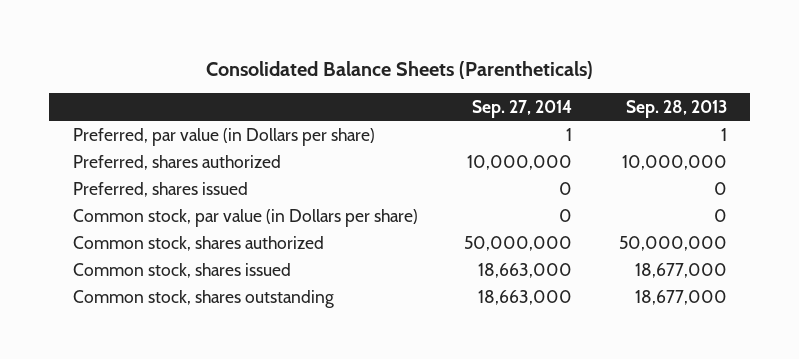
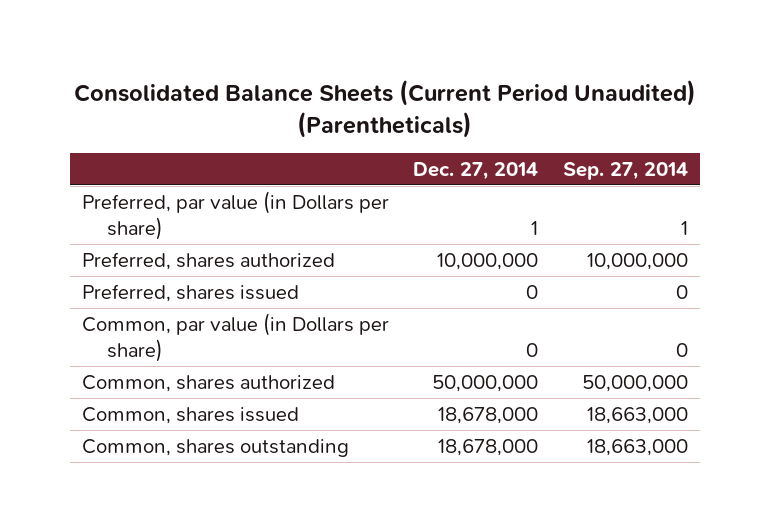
- Consolidated Balance Sheets (Parentheticals)
+ Consolidated Balance Sheets (Current Period Unaudited) (Parentheticals)
- | Sep. 27, 2014 | Sep. 28, 2013
+ | Dec. 27, 2014 | Sep. 27, 2014
- Common stock, par value (in Dollars per share) | 0 | 0
- Common stock, shares authorized | 50,000,000 | 50,000,000
- Common stock, shares issued | 18,663,000 | 18,677,000
- Common stock, shares outstanding | 18,663,000 | 18,677,000
+ Common, par value (in Dollars per share) | 0 | 0
+ Common, shares authorized | 50,000,000 | 50,000,000
+ Common, shares issued | 18,678,000 | 18,663,000
+ Common, shares outstanding | 18,678,000 | 18,663,000

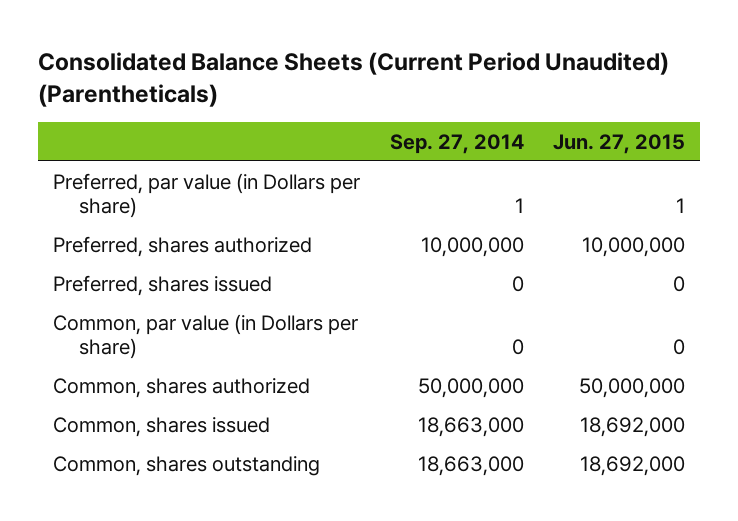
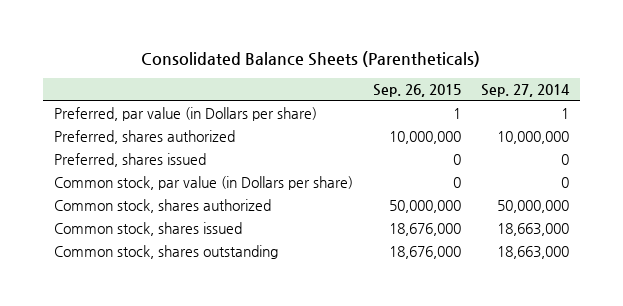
- Consolidated Balance Sheets (Current Period Unaudited) (Parentheticals)
+ Consolidated Balance Sheets (Parentheticals)
- | Sep. 27, 2014 | Jun. 27, 2015
+ | Sep. 26, 2015 | Sep. 27, 2014
- Common, par value (in Dollars per share) | 0 | 0
- Common, shares authorized | 50,000,000 | 50,000,000
- Common, shares issued | 18,663,000 | 18,692,000
- Common, shares outstanding | 18,663,000 | 18,692,000
+ Common stock, par value (in Dollars per share) | 0 | 0
+ Common stock, shares authorized | 50,000,000 | 50,000,000
+ Common stock, shares issued | 18,676,000 | 18,663,000
+ Common stock, shares outstanding | 18,676,000 | 18,663,000

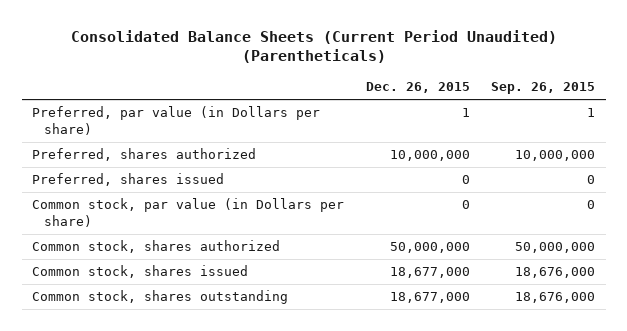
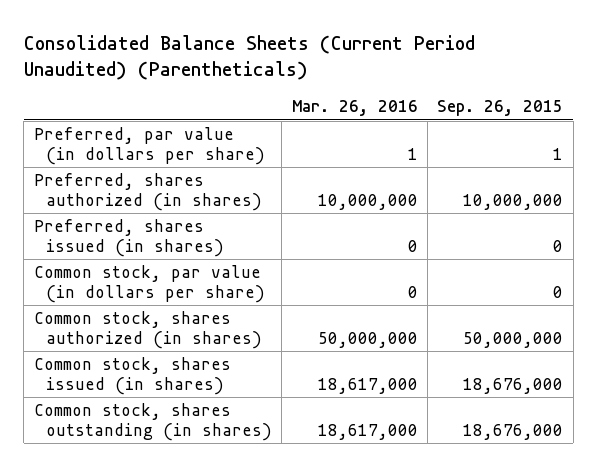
- | Dec. 26, 2015 | Sep. 26, 2015
+ | Mar. 26, 2016 | Sep. 26, 2015
- Preferred, par value (in Dollars per share) | 1 | 1
- Preferred, shares authorized | 10,000,000 | 10,000,000
- Preferred, shares issued | 0 | 0
- Common stock, par value (in Dollars per share) | 0 | 0
- Common stock, shares authorized | 50,000,000 | 50,000,000
- Common stock, shares issued | 18,677,000 | 18,676,000
- Common stock, shares outstanding | 18,677,000 | 18,676,000
+ Preferred, par value (in dollars per share) | 1 | 1
+ Preferred, shares authorized (in shares) | 10,000,000 | 10,000,000
+ Preferred, shares issued (in shares) | 0 | 0
+ Common stock, par value (in dollars per share) | 0 | 0
+ Common stock, shares authorized (in shares) | 50,000,000 | 50,000,000
+ Common stock, shares issued (in shares) | 18,617,000 | 18,676,000
+ Common stock, shares outstanding (in shares) | 18,617,000 | 18,676,000

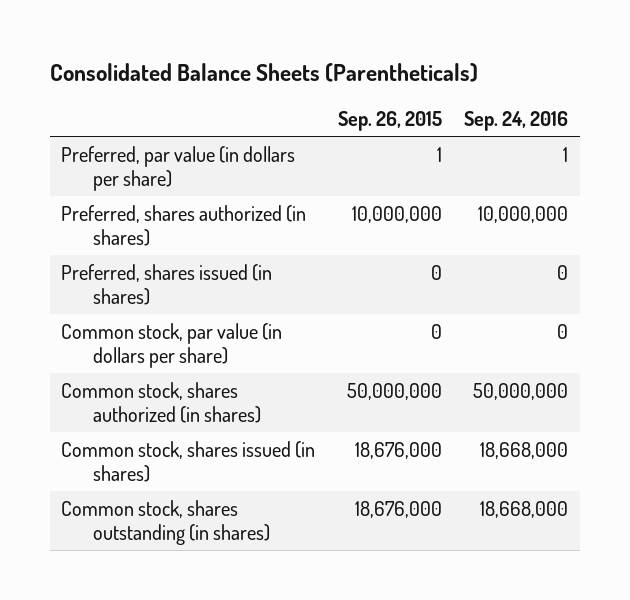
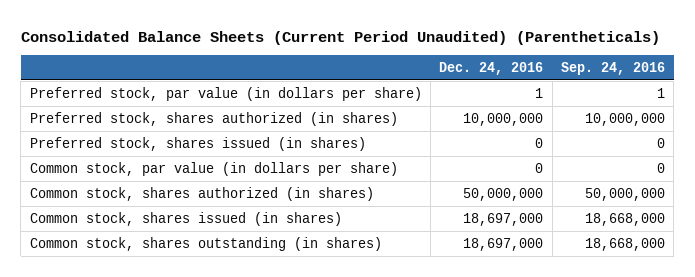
- Consolidated Balance Sheets (Parentheticals)
+ Consolidated Balance Sheets (Current Period Unaudited) (Parentheticals)
- | Sep. 26, 2015 | Sep. 24, 2016
+ | Dec. 24, 2016 | Sep. 24, 2016
- Preferred, par value (in dollars per share) | 1 | 1
- Preferred, shares authorized (in shares) | 10,000,000 | 10,000,000
- Preferred, shares issued (in shares) | 0 | 0
+ Preferred stock, par value (in dollars per share) | 1 | 1
+ Preferred stock, shares authorized (in shares) | 10,000,000 | 10,000,000
+ Preferred stock, shares issued (in shares) | 0 | 0

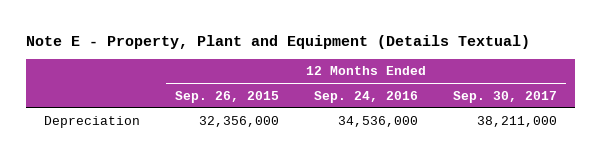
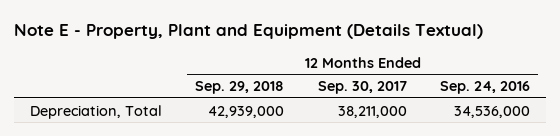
- | 12 Months Ended Sep. 26, 2015 | 12 Months Ended Sep. 24, 2016 | 12 Months Ended Sep. 30, 2017
+ | 12 Months Ended Sep. 29, 2018 | 12 Months Ended Sep. 30, 2017 | 12 Months Ended Sep. 24, 2016
- Depreciation | 32,356,000 | 34,536,000 | 38,211,000
+ Depreciation, Total | 42,939,000 | 38,211,000 | 34,536,000

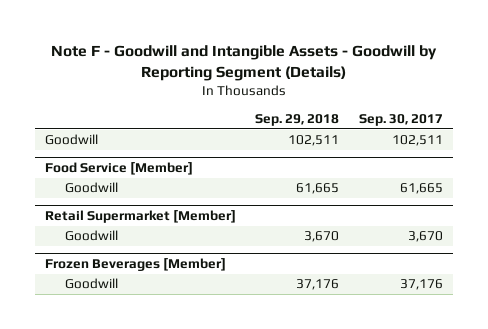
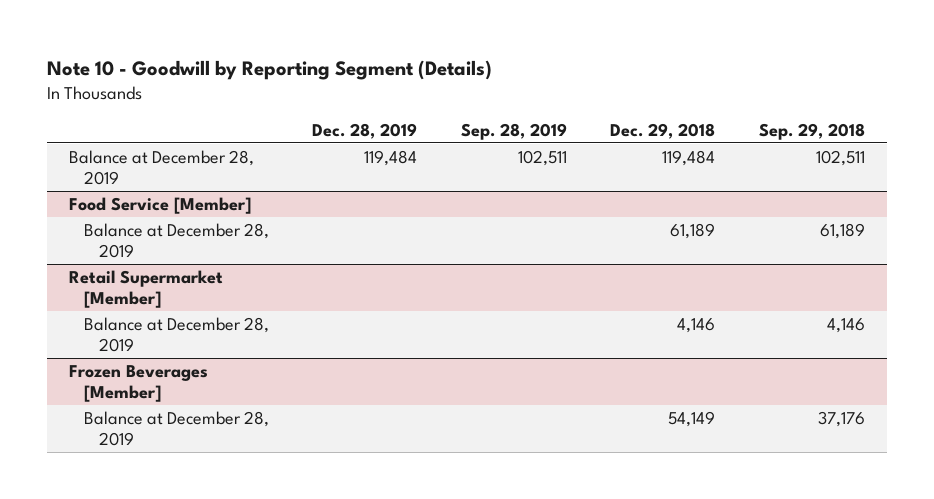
- Note F - Goodwill and Intangible Assets - Goodwill by Reporting Segment (Details)
+ Note 10 - Goodwill by Reporting Segment (Details)
- | Sep. 29, 2018 | Sep. 30, 2017
+ | Dec. 28, 2019 | Sep. 28, 2019 | Dec. 29, 2018 | Sep. 29, 2018
- Goodwill | 102,511 | 102,511
+ Balance at December 28, 2019 | 119,484 | 102,511 | 119,484 | 102,511
@ Food Service [Member]
- Goodwill | 61,665 | 61,665
+ Balance at December 28, 2019 | | | 61,189 | 61,189
@ Retail Supermarket [Member]
- Goodwill | 3,670 | 3,670
+ Balance at December 28, 2019 | | | 4,146 | 4,146
@ Frozen Beverages [Member]
- Goodwill | 37,176 | 37,176
+ Balance at December 28, 2019 | | | 54,149 | 37,176

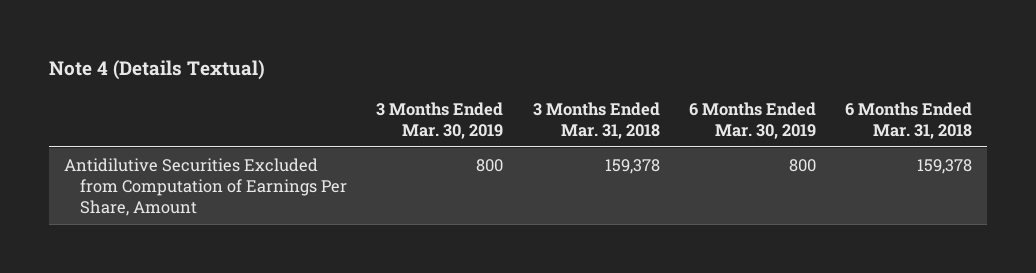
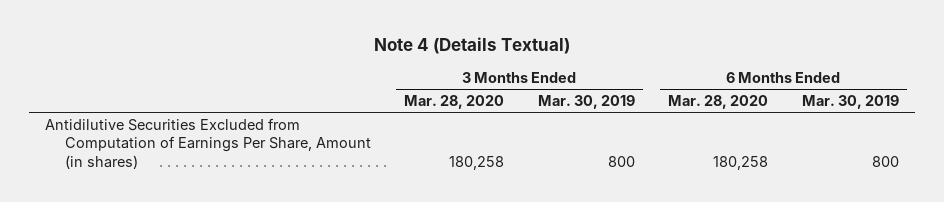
- | 3 Months Ended Mar. 30, 2019 | 3 Months Ended Mar. 31, 2018 | 6 Months Ended Mar. 30, 2019 | 6 Months Ended Mar. 31, 2018
+ | 3 Months Ended Mar. 28, 2020 | 3 Months Ended Mar. 30, 2019 | 6 Months Ended Mar. 28, 2020 | 6 Months Ended Mar. 30, 2019
- Antidilutive Securities Excluded from Computation of Earnings Per Share, Amount | 800 | 159,378 | 800 | 159,378
+ Antidilutive Securities Excluded from Computation of Earnings Per Share, Amount (in shares) | 180,258 | 800 | 180,258 | 800

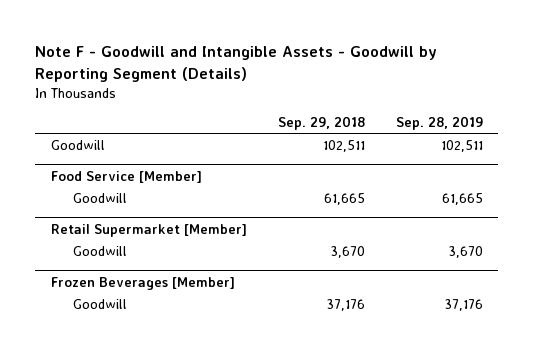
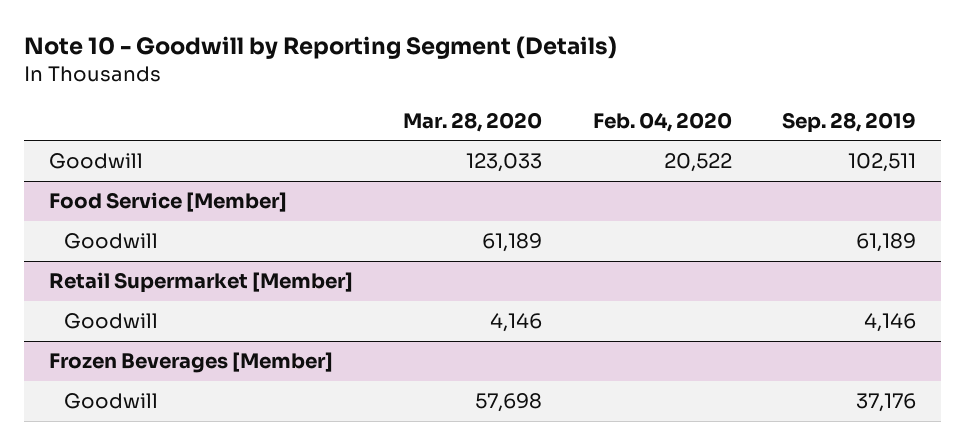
- Note F - Goodwill and Intangible Assets - Goodwill by Reporting Segment (Details)
+ Note 10 - Goodwill by Reporting Segment (Details)
- | Sep. 29, 2018 | Sep. 28, 2019
+ | Mar. 28, 2020 | Feb. 04, 2020 | Sep. 28, 2019
@ Food Service [Member]
- Goodwill | 61,665 | 61,665
+ Goodwill | 61,189 | | 61,189
@ Retail Supermarket [Member]
- Goodwill | 3,670 | 3,670
+ Goodwill | 4,146 | | 4,146

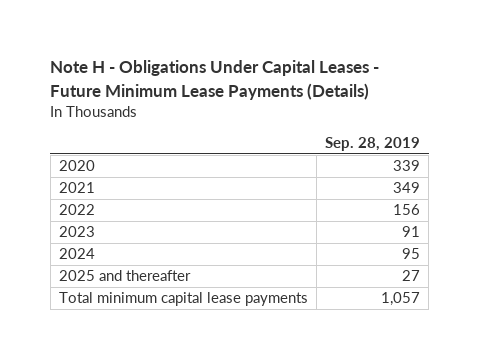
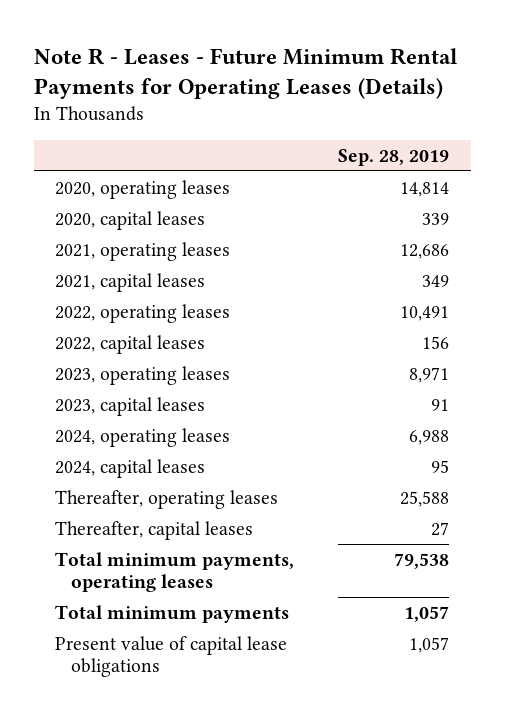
- Note H - Obligations Under Capital Leases - Future Minimum Lease Payments (Details)
+ Note R - Leases - Future Minimum Rental Payments for Operating Leases (Details)
- 2020 | 339
- 2021 | 349
- 2022 | 156
- 2023 | 91
- 2024 | 95
- 2025 and thereafter | 27
- Total minimum capital lease payments | 1,057
+ 2020, operating leases | 14,814
+ 2020, capital leases | 339
+ 2021, operating leases | 12,686
+ 2021, capital leases | 349
+ 2022, operating leases | 10,491
+ 2022, capital leases | 156
+ 2023, operating leases | 8,971
+ 2023, capital leases | 91
+ 2024, operating leases | 6,988
+ 2024, capital leases | 95
+ Thereafter, operating leases | 25,588
+ Thereafter, capital leases | 27
+ Total minimum payments, operating leases | 79,538
+ Total minimum payments | 1,057
+ Present value of capital lease obligations | 1,057

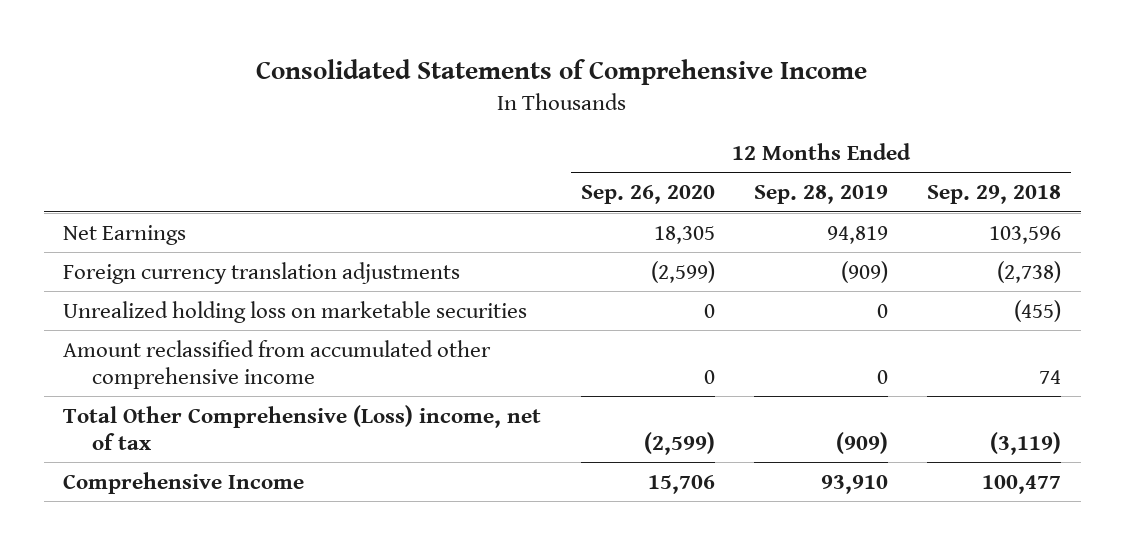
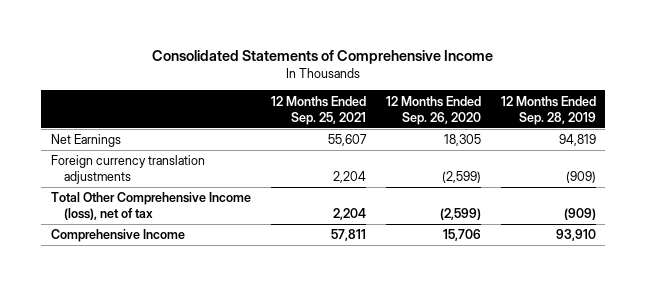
- | 12 Months Ended Sep. 26, 2020 | 12 Months Ended Sep. 28, 2019 | 12 Months Ended Sep. 29, 2018
+ | 12 Months Ended Sep. 25, 2021 | 12 Months Ended Sep. 26, 2020 | 12 Months Ended Sep. 28, 2019
- Unrealized holding loss on marketable securities | 0 | 0 | (455)
- Amount reclassified from accumulated other comprehensive income | 0 | 0 | 74
- Total Other Comprehensive (Loss) income, net of tax | (2,599) | (909) | (3,119)
+ Total Other Comprehensive Income (loss), net of tax | 2,204 | (2,599) | (909)

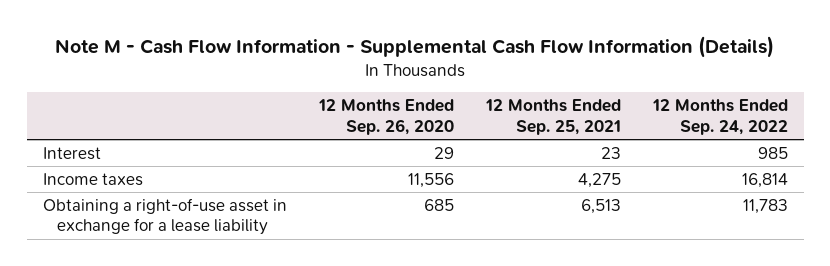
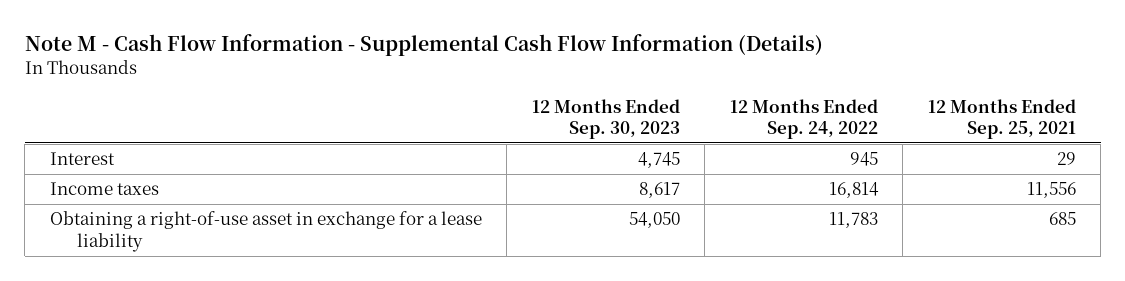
- | 12 Months Ended Sep. 26, 2020 | 12 Months Ended Sep. 25, 2021 | 12 Months Ended Sep. 24, 2022
+ | 12 Months Ended Sep. 30, 2023 | 12 Months Ended Sep. 24, 2022 | 12 Months Ended Sep. 25, 2021
- Interest | 29 | 23 | 985
- Income taxes | 11,556 | 4,275 | 16,814
- Obtaining a right-of-use asset in exchange for a lease liability | 685 | 6,513 | 11,783
+ Interest | 4,745 | 945 | 29
+ Income taxes | 8,617 | 16,814 | 11,556
+ Obtaining a right-of-use asset in exchange for a lease liability | 54,050 | 11,783 | 685

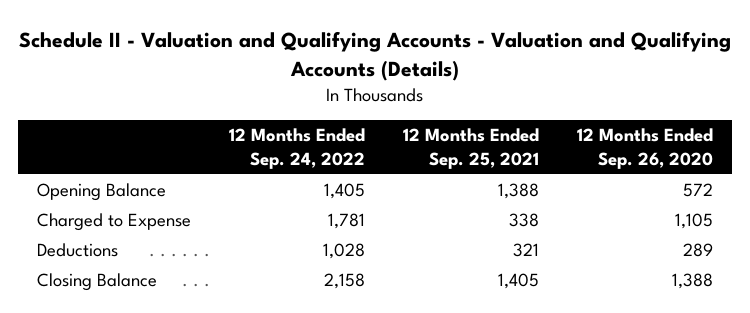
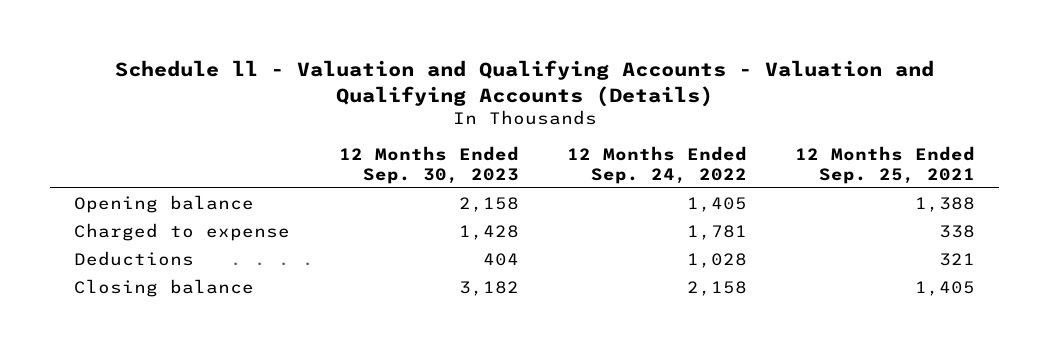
- Schedule II - Valuation and Qualifying Accounts - Valuation and Qualifying Accounts (Details)
+ Schedule ll - Valuation and Qualifying Accounts - Valuation and Qualifying Accounts (Details)
- | 12 Months Ended Sep. 24, 2022 | 12 Months Ended Sep. 25, 2021 | 12 Months Ended Sep. 26, 2020
+ | 12 Months Ended Sep. 30, 2023 | 12 Months Ended Sep. 24, 2022 | 12 Months Ended Sep. 25, 2021
- Opening Balance | 1,405 | 1,388 | 572
- Charged to Expense | 1,781 | 338 | 1,105
+ Opening balance | 2,158 | 1,405 | 1,388
+ Charged to expense | 1,428 | 1,781 | 338
- Closing Balance | 2,158 | 1,405 | 1,388
+ Closing balance | 3,182 | 2,158 | 1,405

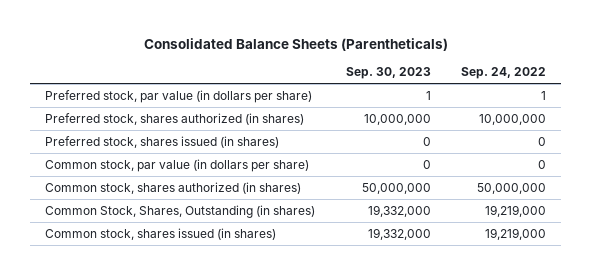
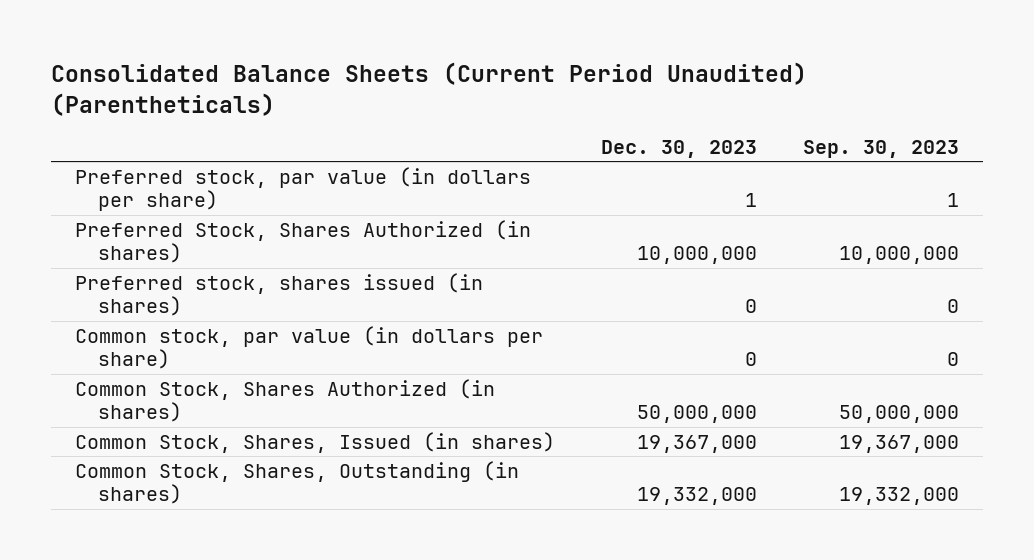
- Consolidated Balance Sheets (Parentheticals)
+ Consolidated Balance Sheets (Current Period Unaudited) (Parentheticals)
- | Sep. 30, 2023 | Sep. 24, 2022
+ | Dec. 30, 2023 | Sep. 30, 2023
- Preferred stock, shares authorized (in shares) | 10,000,000 | 10,000,000
+ Preferred Stock, Shares Authorized (in shares) | 10,000,000 | 10,000,000
- Common stock, shares authorized (in shares) | 50,000,000 | 50,000,000
+ Common Stock, Shares Authorized (in shares) | 50,000,000 | 50,000,000
+ Common Stock, Shares, Issued (in shares) | 19,367,000 | 19,367,000
- Common stock, shares issued (in shares) | 19,332,000 | 19,219,000

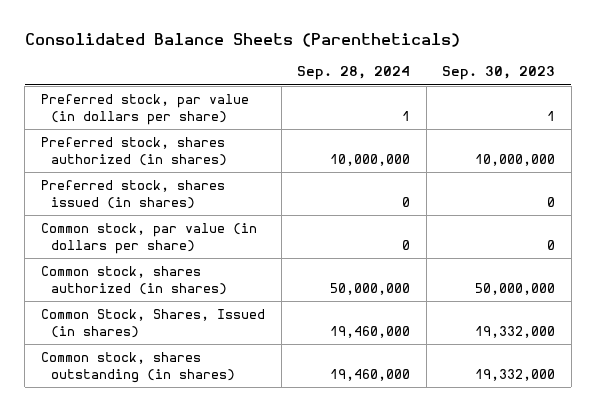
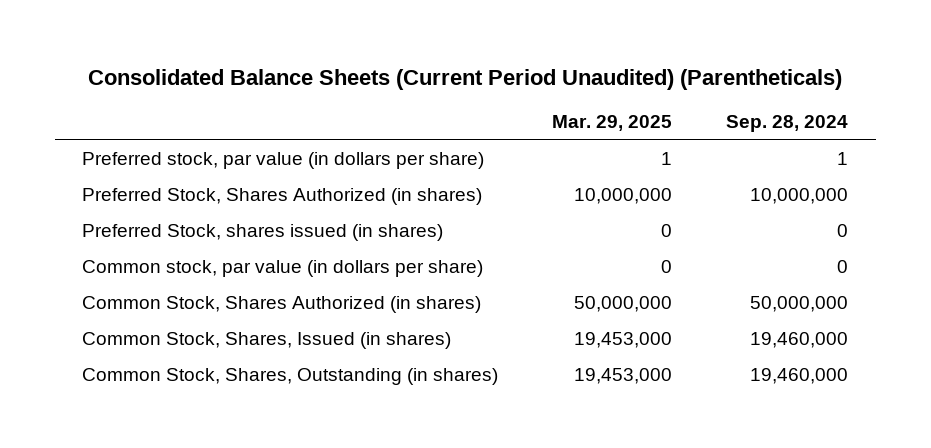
- Consolidated Balance Sheets (Parentheticals)
+ Consolidated Balance Sheets (Current Period Unaudited) (Parentheticals)
- | Sep. 28, 2024 | Sep. 30, 2023
+ | Mar. 29, 2025 | Sep. 28, 2024
- Preferred stock, shares authorized (in shares) | 10,000,000 | 10,000,000
- Preferred stock, shares issued (in shares) | 0 | 0
+ Preferred Stock, Shares Authorized (in shares) | 10,000,000 | 10,000,000
+ Preferred Stock, shares issued (in shares) | 0 | 0
- Common stock, shares authorized (in shares) | 50,000,000 | 50,000,000
+ Common Stock, Shares Authorized (in shares) | 50,000,000 | 50,000,000
- Common stock, shares outstanding (in shares) | 19,460,000 | 19,332,000
+ Common Stock, Shares, Outstanding (in shares) | 19,453,000 | 19,460,000

